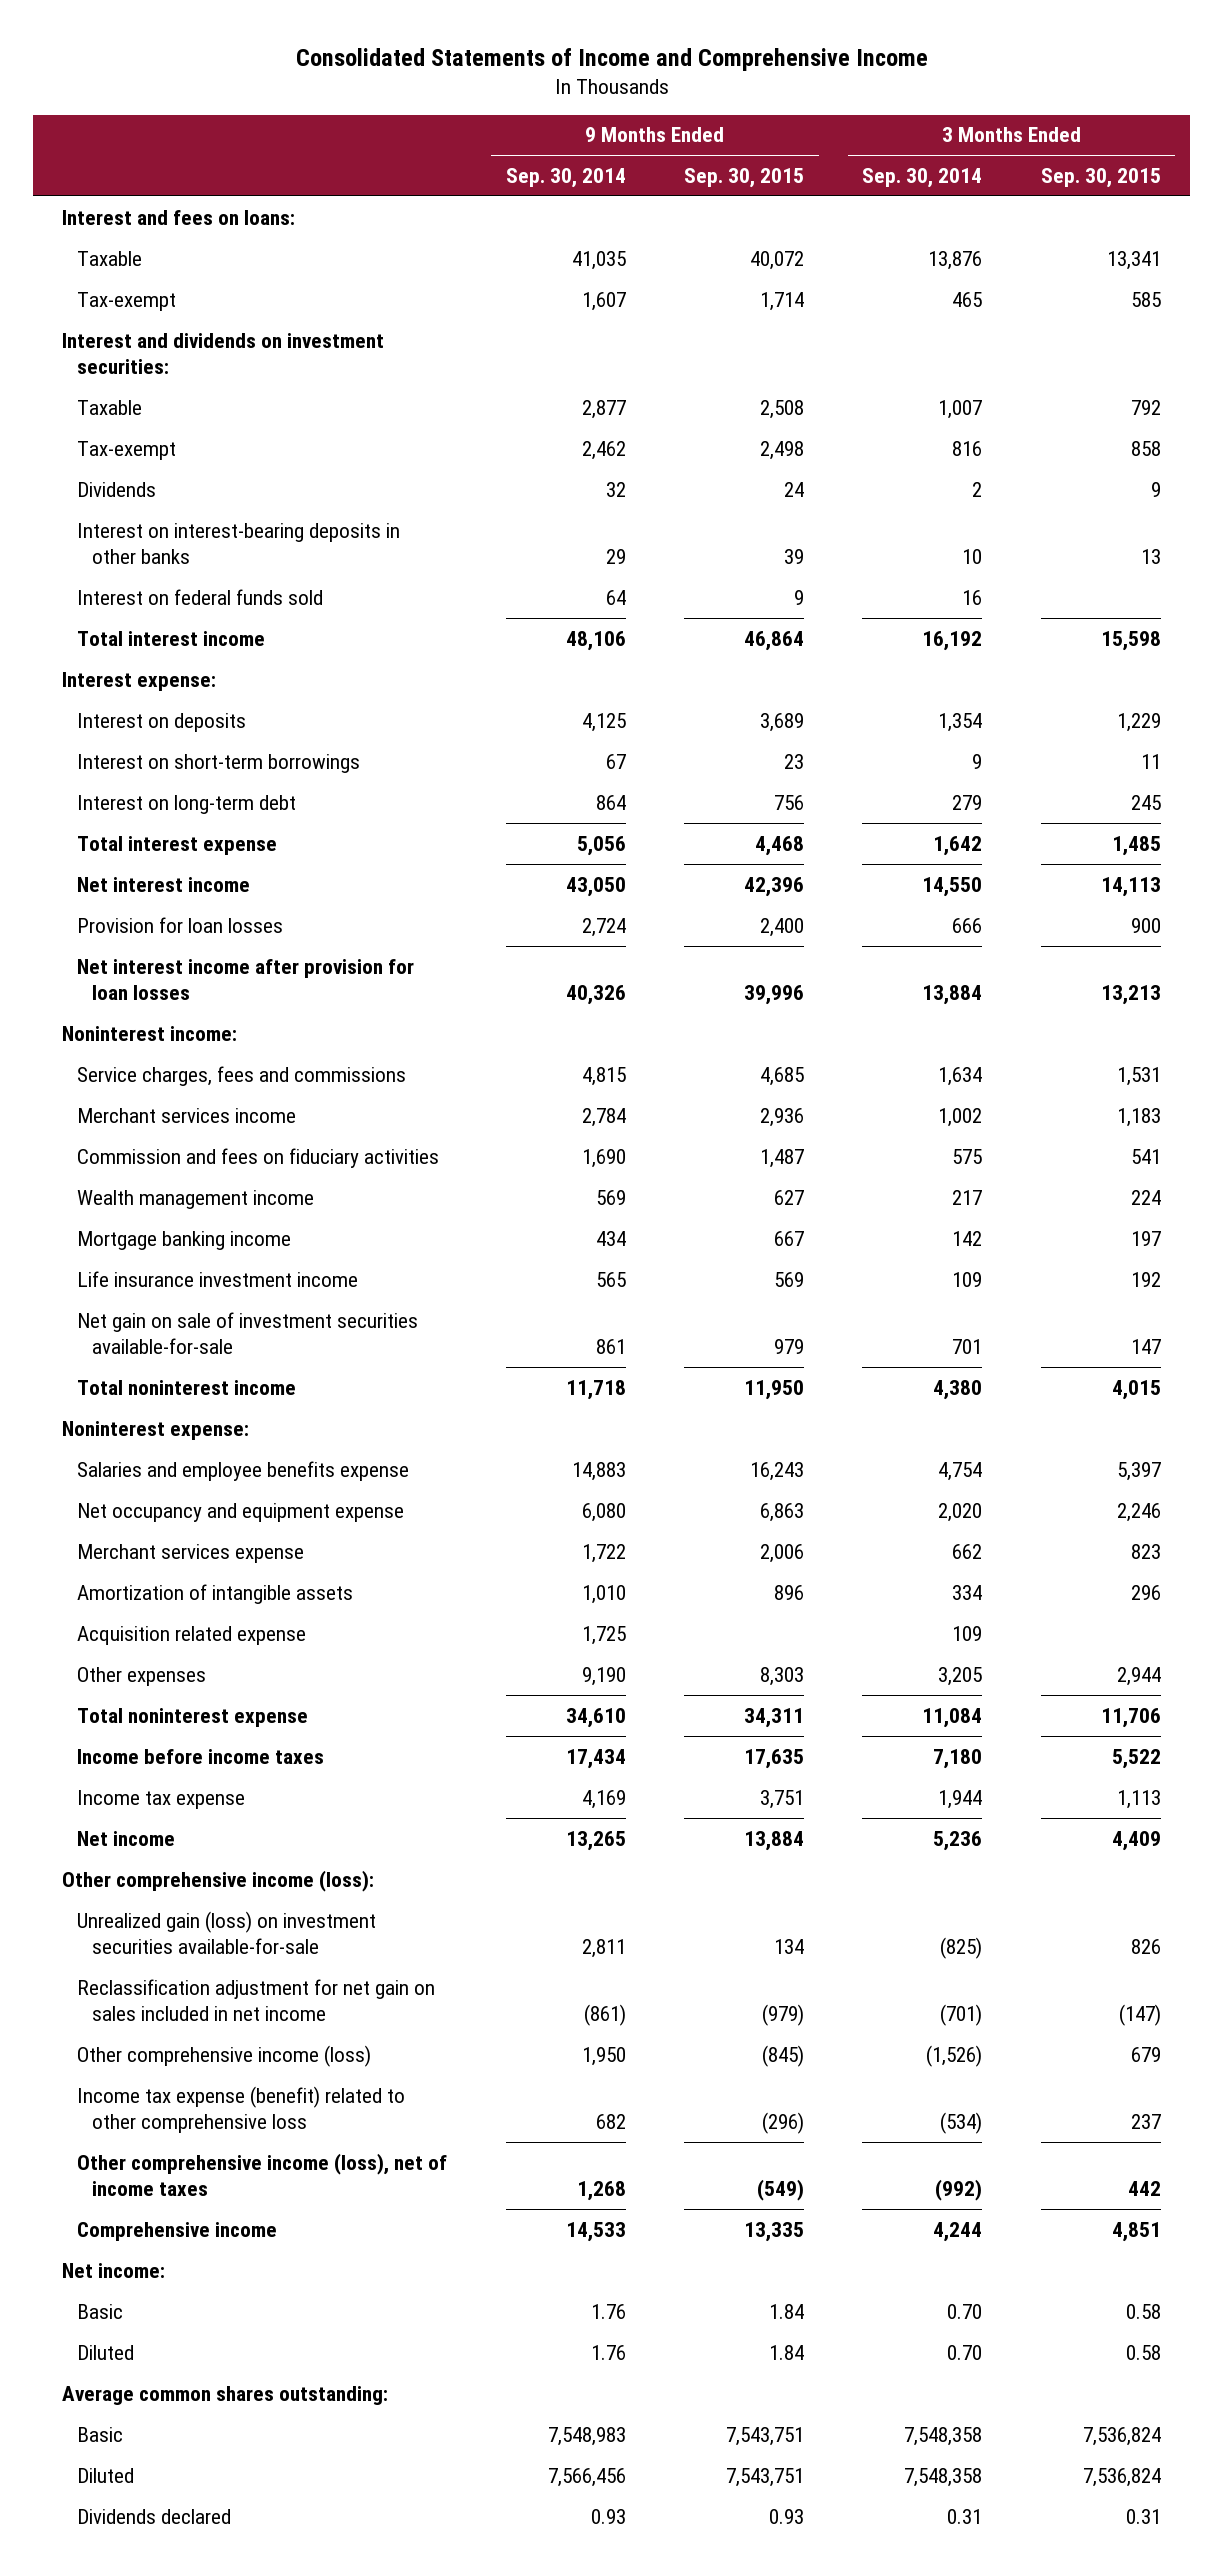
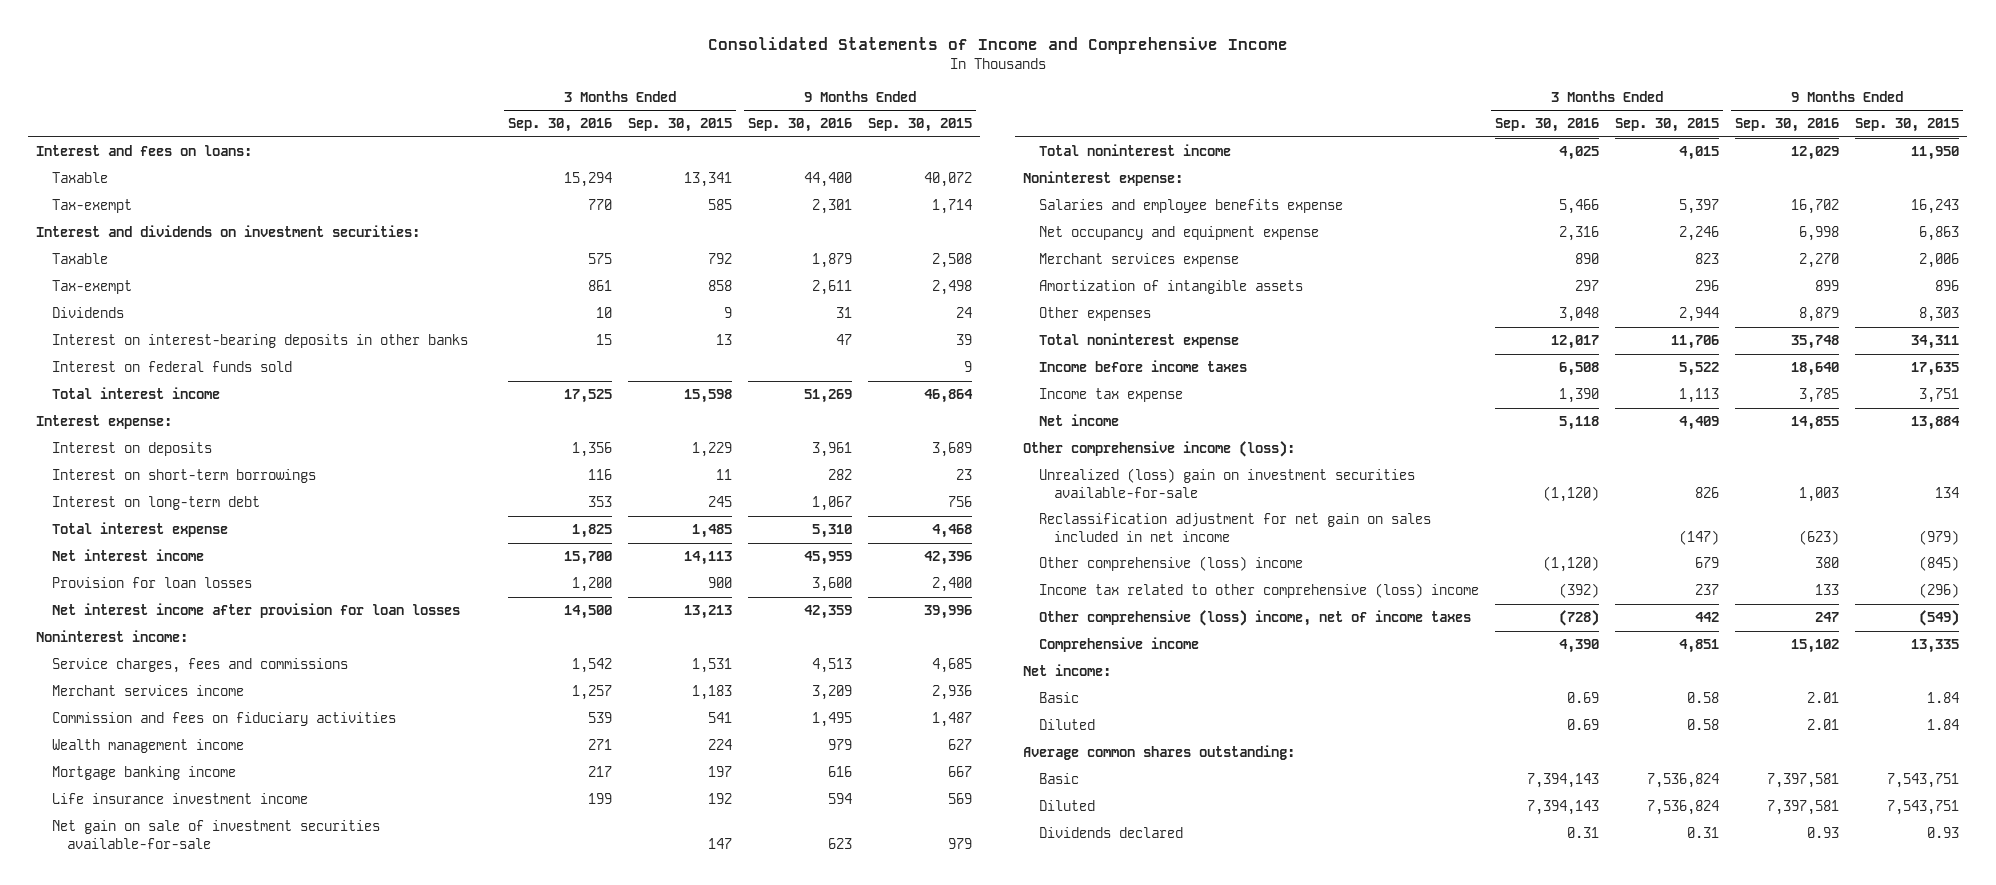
- | 9 Months Ended Sep. 30, 2014 | 9 Months Ended Sep. 30, 2015 | 3 Months Ended Sep. 30, 2014 | 3 Months Ended Sep. 30, 2015
+ | 3 Months Ended Sep. 30, 2016 | 3 Months Ended Sep. 30, 2015 | 9 Months Ended Sep. 30, 2016 | 9 Months Ended Sep. 30, 2015
- Acquisition related expense | 1,725 | | 109 |
- Unrealized gain (loss) on investment securities available-for-sale | 2,811 | 134 | (825) | 826
+ Unrealized (loss) gain on investment securities available-for-sale | (1,120) | 826 | 1,003 | 134
- Other comprehensive income (loss) | 1,950 | (845) | (1,526) | 679
- Income tax expense (benefit) related to other comprehensive loss | 682 | (296) | (534) | 237
- Other comprehensive income (loss), net of income taxes | 1,268 | (549) | (992) | 442
+ Other comprehensive (loss) income | (1,120) | 679 | 380 | (845)
+ Income tax related to other comprehensive (loss) income | (392) | 237 | 133 | (296)
+ Other comprehensive (loss) income, net of income taxes | (728) | 442 | 247 | (549)

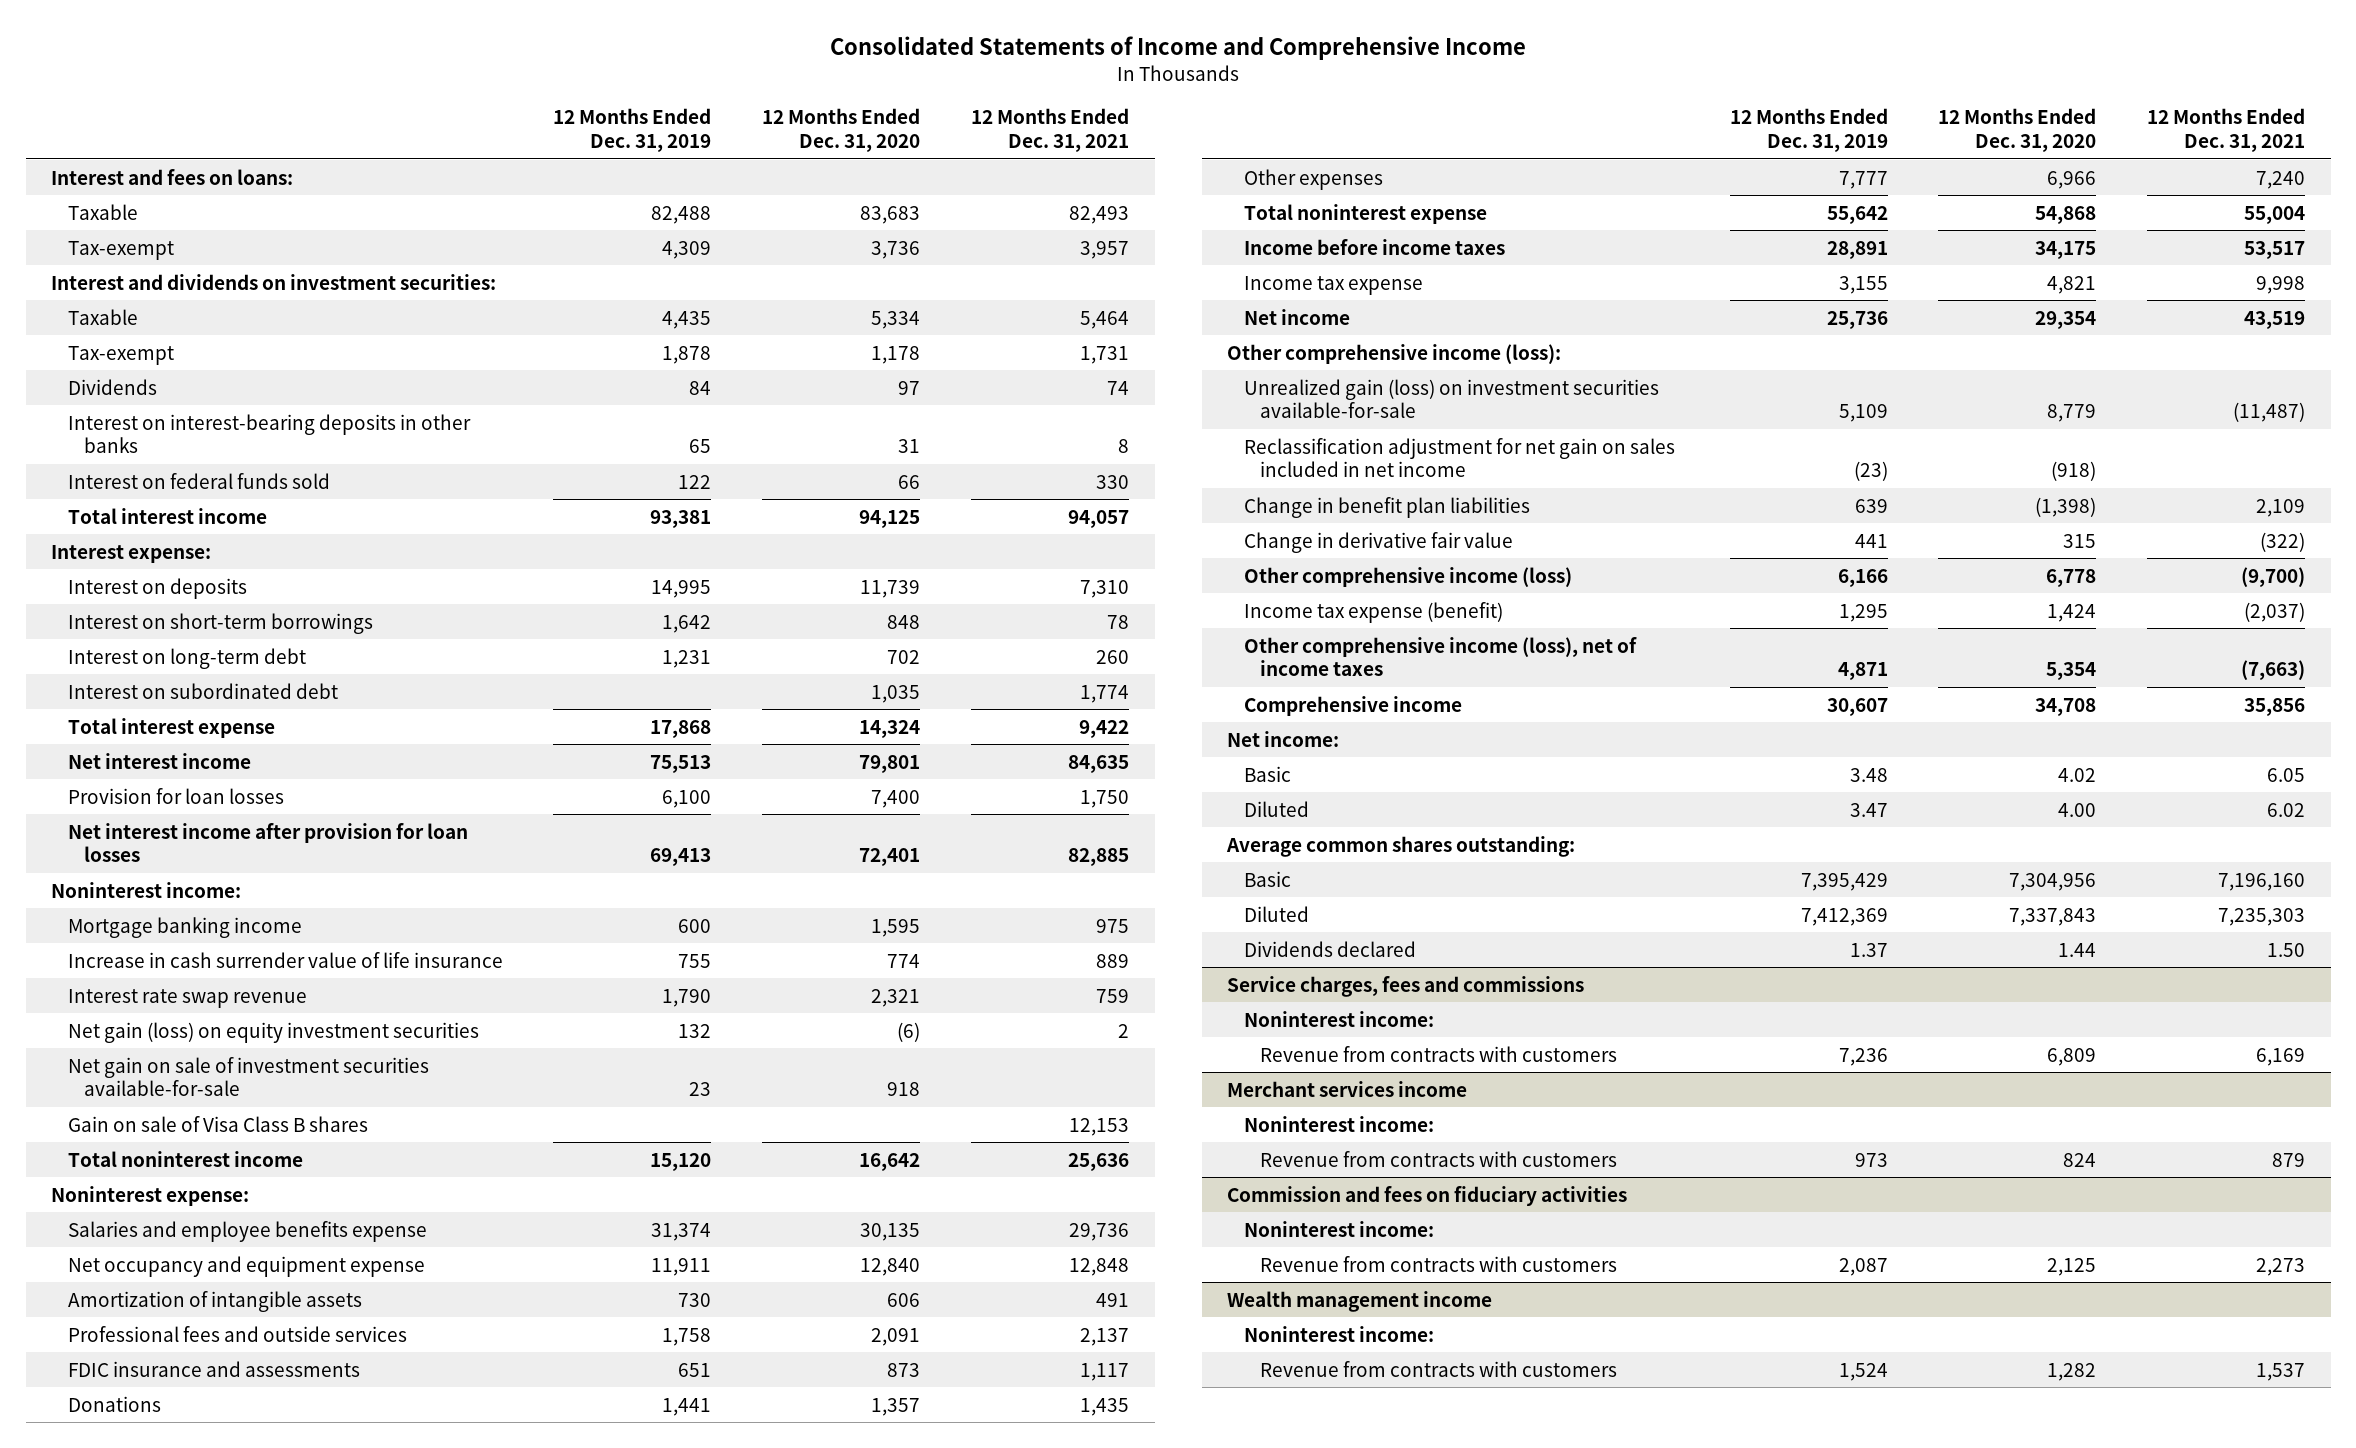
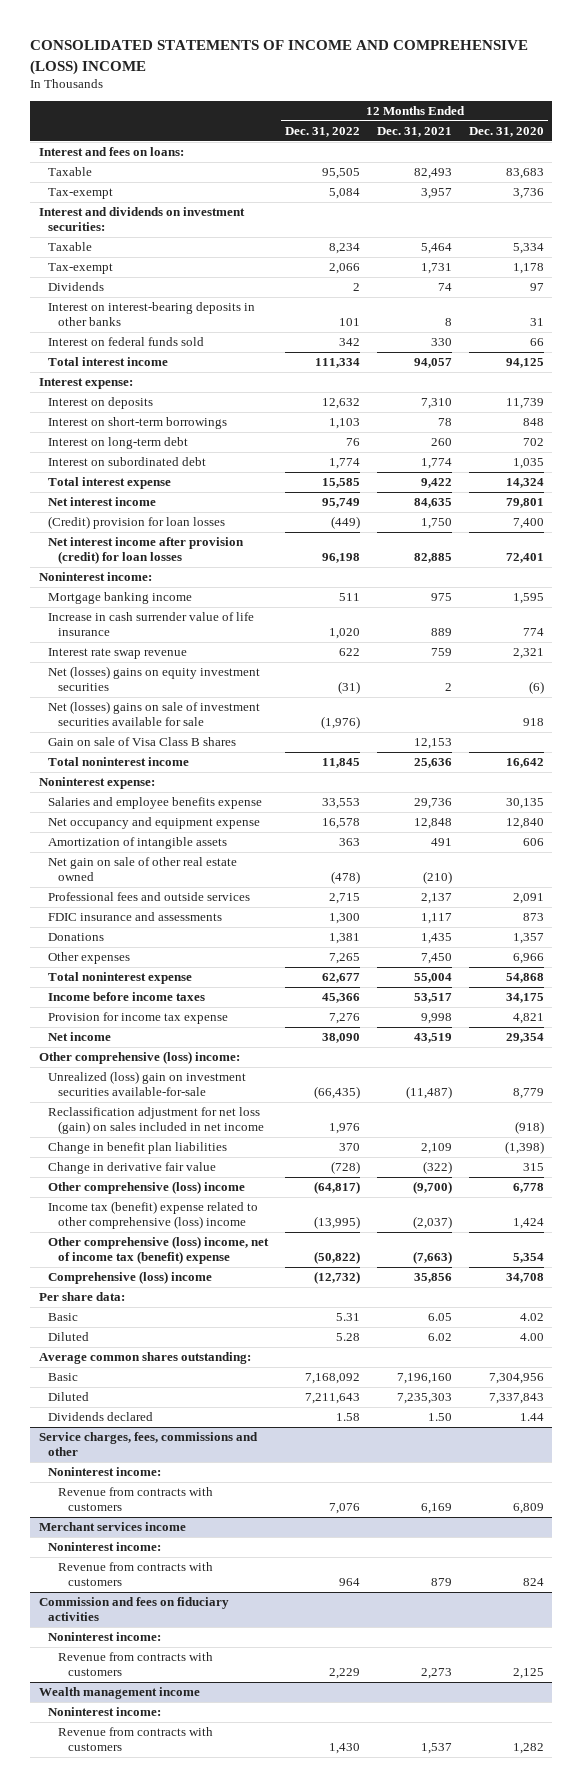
- Consolidated Statements of Income and Comprehensive Income
+ CONSOLIDATED STATEMENTS OF INCOME AND COMPREHENSIVE (LOSS) INCOME
- | 12 Months Ended Dec. 31, 2019 | 12 Months Ended Dec. 31, 2020 | 12 Months Ended Dec. 31, 2021
+ | 12 Months Ended Dec. 31, 2022 | 12 Months Ended Dec. 31, 2021 | 12 Months Ended Dec. 31, 2020
- Provision for loan losses | 6,100 | 7,400 | 1,750
- Net interest income after provision for loan losses | 69,413 | 72,401 | 82,885
+ (Credit) provision for loan losses | (449) | 1,750 | 7,400
+ Net interest income after provision (credit) for loan losses | 96,198 | 82,885 | 72,401
- Net gain (loss) on equity investment securities | 132 | (6) | 2
- Net gain on sale of investment securities available-for-sale | 23 | 918 |
+ Net (losses) gains on equity investment securities | (31) | 2 | (6)
+ Net (losses) gains on sale of investment securities available for sale | (1,976) | | 918
+ Net gain on sale of other real estate owned | (478) | (210) |
- Other expenses | 7,777 | 6,966 | 7,240
+ Other expenses | 7,265 | 7,450 | 6,966
- Income tax expense | 3,155 | 4,821 | 9,998
+ Provision for income tax expense | 7,276 | 9,998 | 4,821
- Other comprehensive income (loss):
- Unrealized gain (loss) on investment securities available-for-sale | 5,109 | 8,779 | (11,487)
- Reclassification adjustment for net gain on sales included in net income | (23) | (918) |
+ Other comprehensive (loss) income:
+ Unrealized (loss) gain on investment securities available-for-sale | (66,435) | (11,487) | 8,779
+ Reclassification adjustment for net loss (gain) on sales included in net income | 1,976 | | (918)
- Other comprehensive income (loss) | 6,166 | 6,778 | (9,700)
- Income tax expense (benefit) | 1,295 | 1,424 | (2,037)
- Other comprehensive income (loss), net of income taxes | 4,871 | 5,354 | (7,663)
- Comprehensive income | 30,607 | 34,708 | 35,856
- Net income:
+ Other comprehensive (loss) income | (64,817) | (9,700) | 6,778
+ Income tax (benefit) expense related to other comprehensive (loss) income | (13,995) | (2,037) | 1,424
+ Other comprehensive (loss) income, net of income tax (benefit) expense | (50,822) | (7,663) | 5,354
+ Comprehensive (loss) income | (12,732) | 35,856 | 34,708
+ Per share data:
- Service charges, fees and commissions
+ Service charges, fees, commissions and other

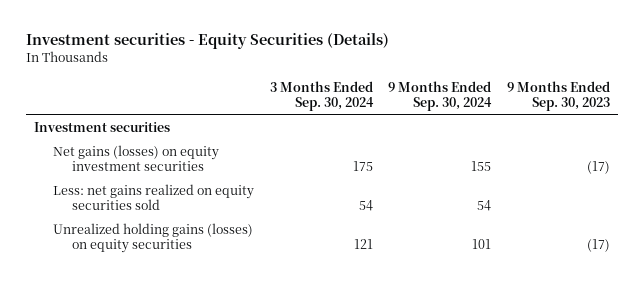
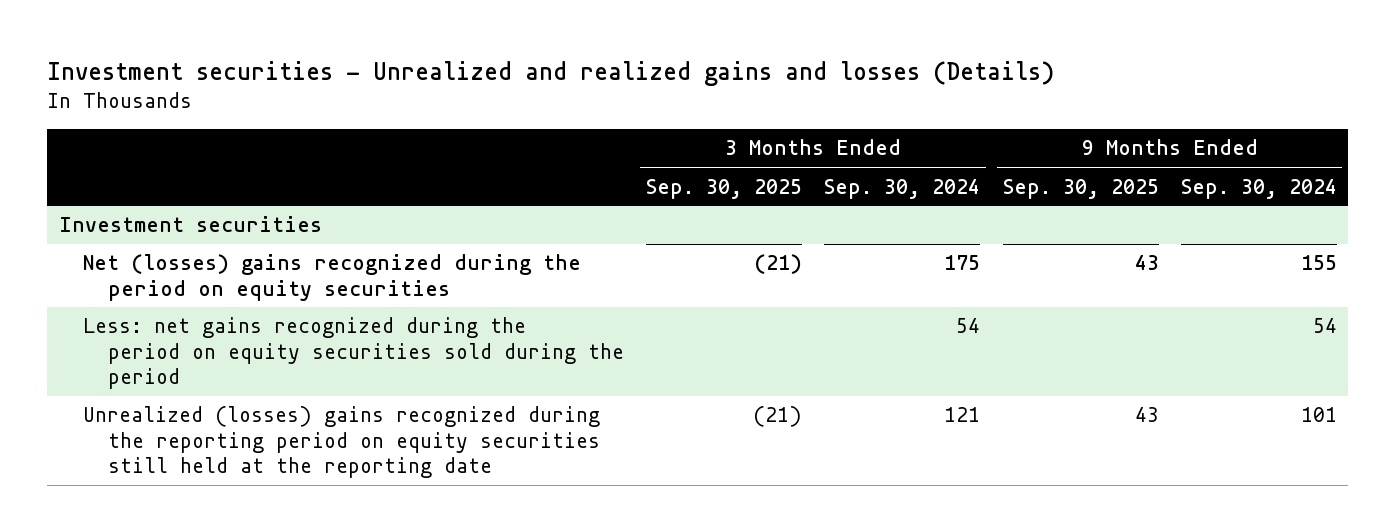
- Investment securities - Equity Securities (Details)
+ Investment securities - Unrealized and realized gains and losses (Details)
- | 3 Months Ended Sep. 30, 2024 | 9 Months Ended Sep. 30, 2024 | 9 Months Ended Sep. 30, 2023
+ | 3 Months Ended Sep. 30, 2025 | 3 Months Ended Sep. 30, 2024 | 9 Months Ended Sep. 30, 2025 | 9 Months Ended Sep. 30, 2024
- Net gains (losses) on equity investment securities | 175 | 155 | (17)
- Less: net gains realized on equity securities sold | 54 | 54 |
- Unrealized holding gains (losses) on equity securities | 121 | 101 | (17)
+ Net (losses) gains recognized during the period on equity securities | (21) | 175 | 43 | 155
+ Less: net gains recognized during the period on equity securities sold during the period | | 54 | | 54
+ Unrealized (losses) gains recognized during the reporting period on equity securities still held at the reporting date | (21) | 121 | 43 | 101

